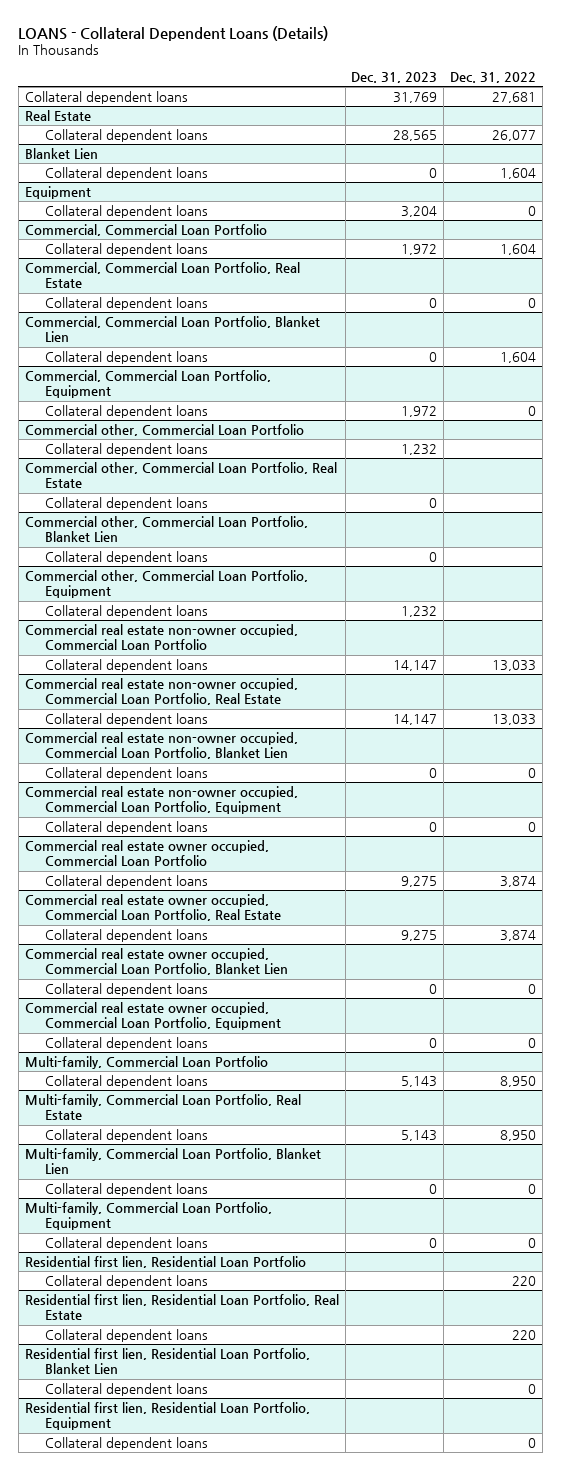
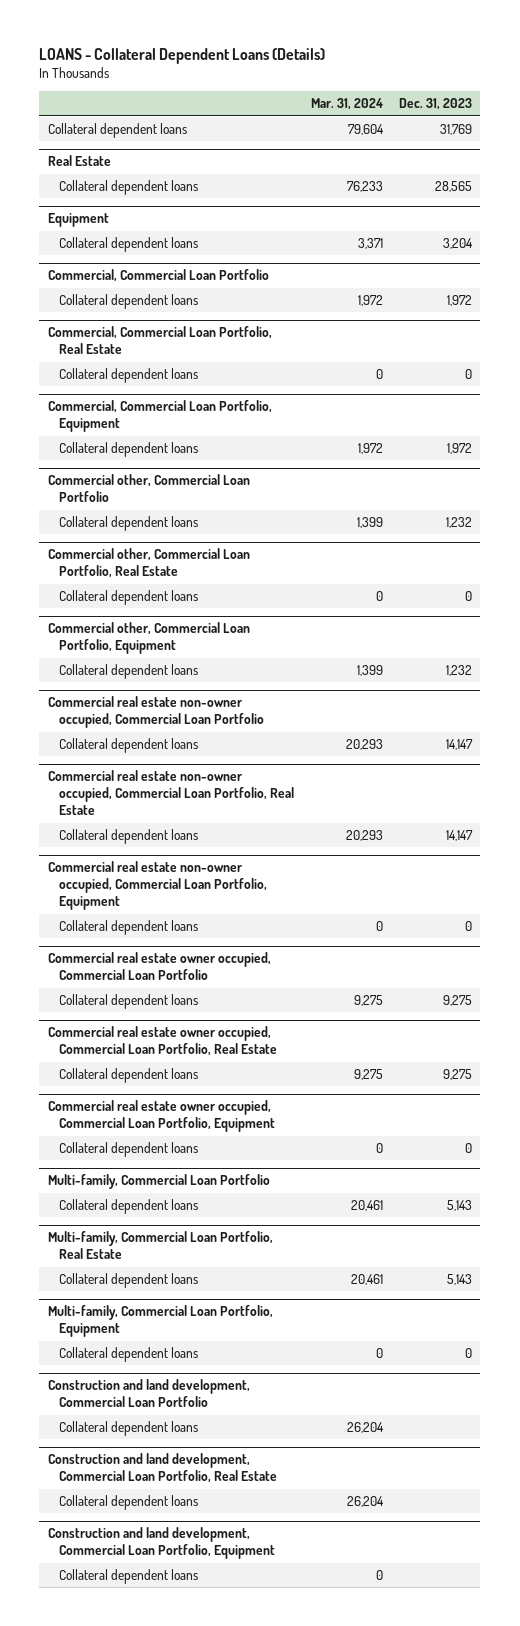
- | Dec. 31, 2023 | Dec. 31, 2022
+ | Mar. 31, 2024 | Dec. 31, 2023
- Blanket Lien
- Collateral dependent loans | 0 | 1,604
- Commercial, Commercial Loan Portfolio, Blanket Lien
- Collateral dependent loans | 0 | 1,604
- Commercial other, Commercial Loan Portfolio, Blanket Lien
- Collateral dependent loans | 0 |
- Commercial real estate non-owner occupied, Commercial Loan Portfolio, Blanket Lien
- Collateral dependent loans | 0 | 0
- Commercial real estate owner occupied, Commercial Loan Portfolio, Blanket Lien
- Collateral dependent loans | 0 | 0
- Multi-family, Commercial Loan Portfolio, Blanket Lien
- Collateral dependent loans | 0 | 0
- Residential first lien, Residential Loan Portfolio
- Collateral dependent loans | | 220
- Residential first lien, Residential Loan Portfolio, Real Estate
+ Construction and land development, Commercial Loan Portfolio
- Residential first lien, Residential Loan Portfolio, Blanket Lien
+ Construction and land development, Commercial Loan Portfolio, Real Estate
- Residential first lien, Residential Loan Portfolio, Equipment
+ Construction and land development, Commercial Loan Portfolio, Equipment

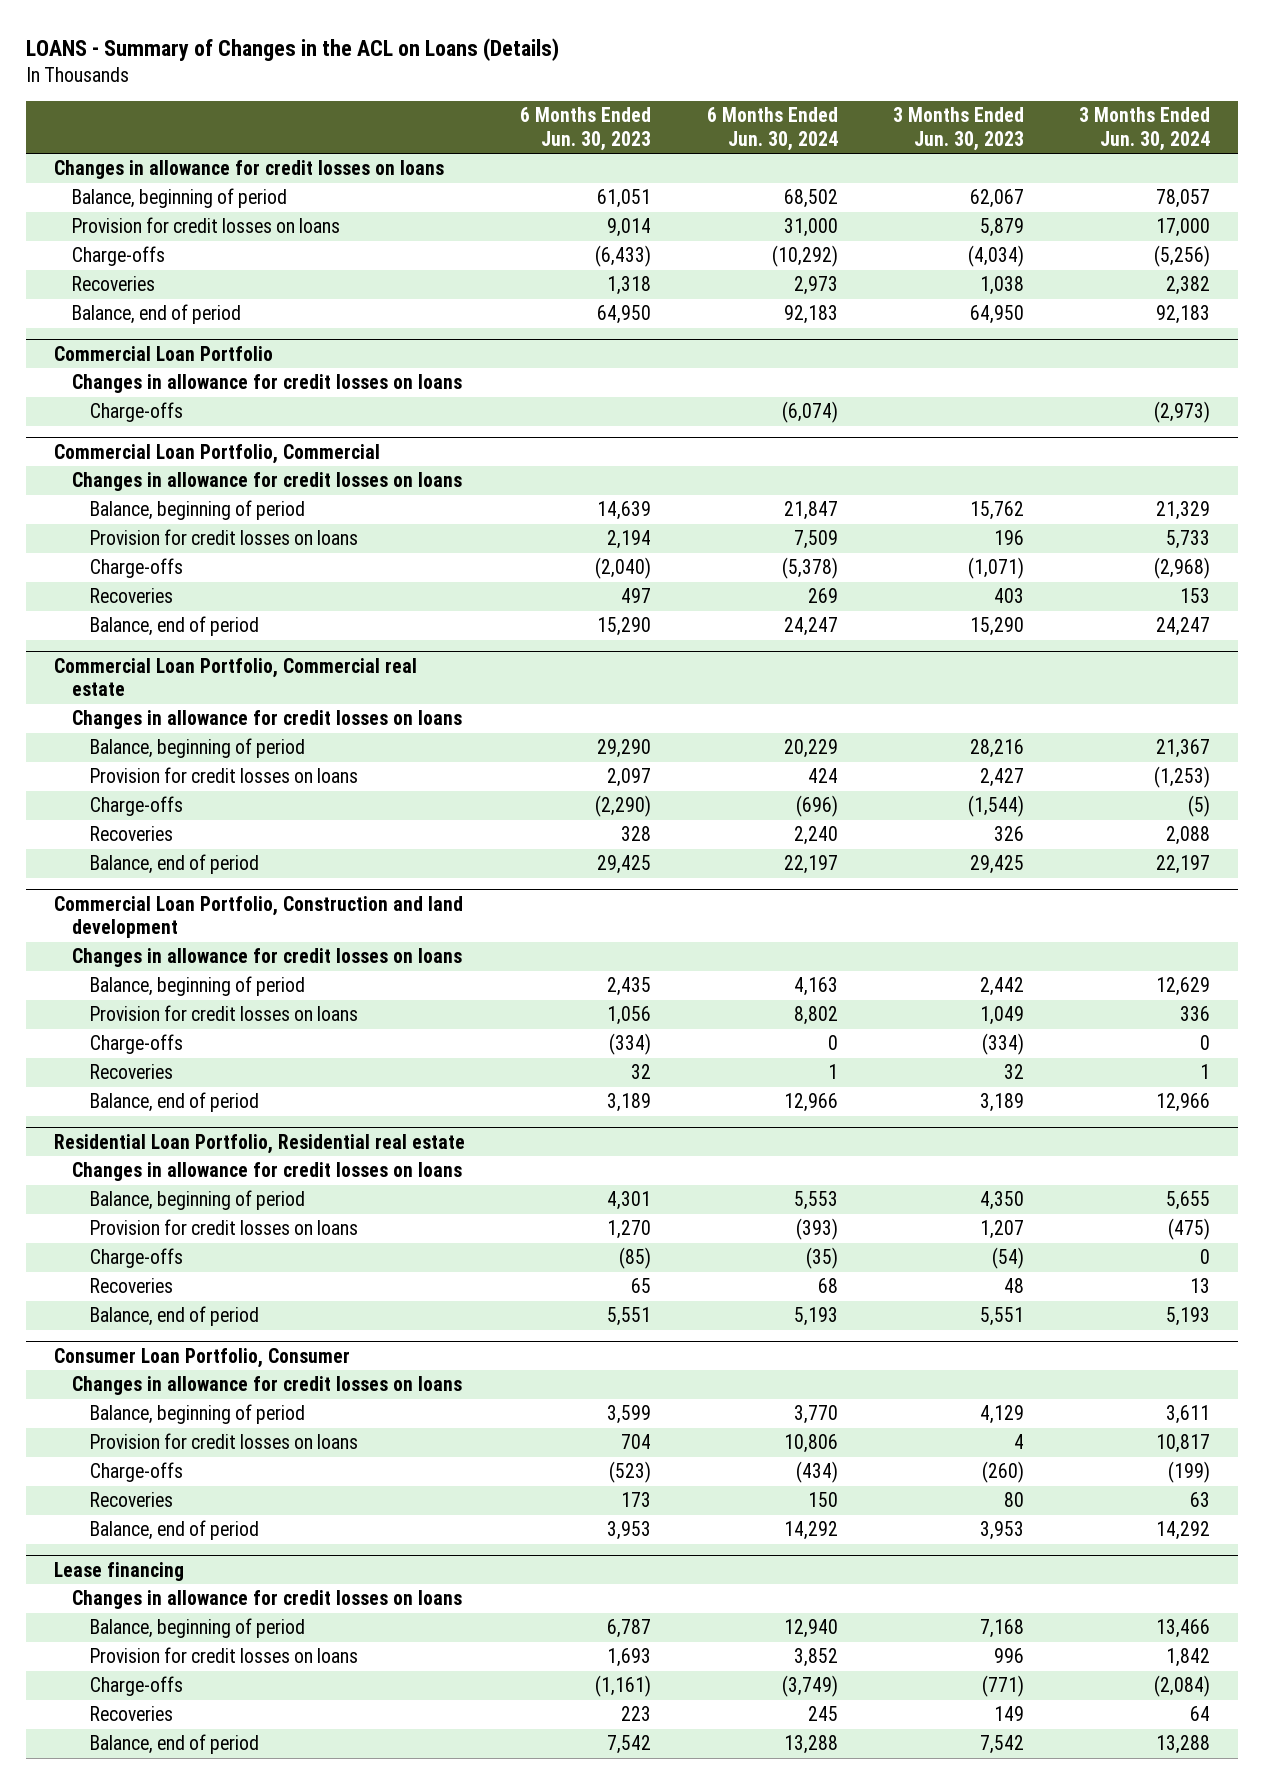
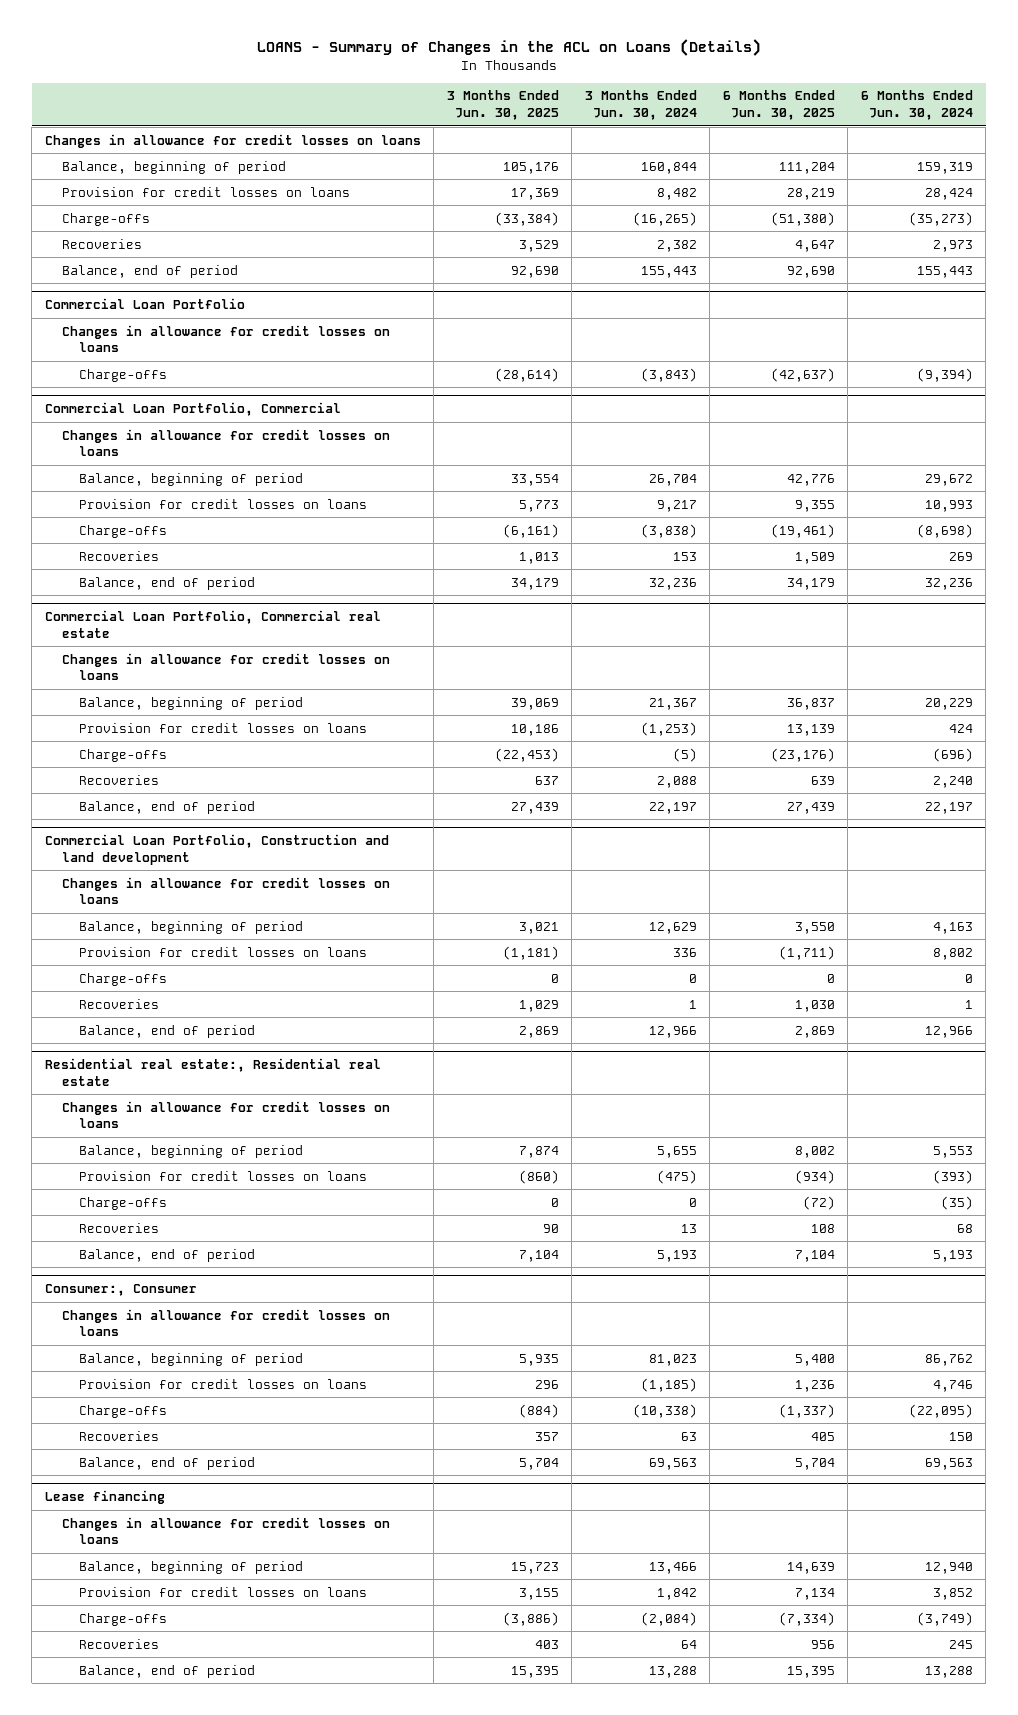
- | 6 Months Ended Jun. 30, 2023 | 6 Months Ended Jun. 30, 2024 | 3 Months Ended Jun. 30, 2023 | 3 Months Ended Jun. 30, 2024
+ | 3 Months Ended Jun. 30, 2025 | 3 Months Ended Jun. 30, 2024 | 6 Months Ended Jun. 30, 2025 | 6 Months Ended Jun. 30, 2024
- Balance, beginning of period | 61,051 | 68,502 | 62,067 | 78,057
- Provision for credit losses on loans | 9,014 | 31,000 | 5,879 | 17,000
- Charge-offs | (6,433) | (10,292) | (4,034) | (5,256)
+ Balance, beginning of period | 105,176 | 160,844 | 111,204 | 159,319
+ Provision for credit losses on loans | 17,369 | 8,482 | 28,219 | 28,424
+ Charge-offs | (33,384) | (16,265) | (51,380) | (35,273)
- Balance, end of period | 64,950 | 92,183 | 64,950 | 92,183
+ Balance, end of period | 92,690 | 155,443 | 92,690 | 155,443
@ Commercial Loan Portfolio
- Charge-offs | | (6,074) | | (2,973)
+ Charge-offs | (28,614) | (3,843) | (42,637) | (9,394)
@ Commercial Loan Portfolio, Commercial
- Balance, beginning of period | 14,639 | 21,847 | 15,762 | 21,329
- Provision for credit losses on loans | 2,194 | 7,509 | 196 | 5,733
- Charge-offs | (2,040) | (5,378) | (1,071) | (2,968)
+ Balance, beginning of period | 33,554 | 26,704 | 42,776 | 29,672
+ Provision for credit losses on loans | 5,773 | 9,217 | 9,355 | 10,993
+ Charge-offs | (6,161) | (3,838) | (19,461) | (8,698)
- Balance, end of period | 15,290 | 24,247 | 15,290 | 24,247
+ Balance, end of period | 34,179 | 32,236 | 34,179 | 32,236
- Residential Loan Portfolio, Residential real estate
+ Residential real estate:, Residential real estate
- Consumer Loan Portfolio, Consumer
+ Consumer:, Consumer
- Balance, beginning of period | 3,599 | 3,770 | 4,129 | 3,611
- Provision for credit losses on loans | 704 | 10,806 | 4 | 10,817
- Charge-offs | (523) | (434) | (260) | (199)
+ Balance, beginning of period | 5,935 | 81,023 | 5,400 | 86,762
+ Provision for credit losses on loans | 296 | (1,185) | 1,236 | 4,746
+ Charge-offs | (884) | (10,338) | (1,337) | (22,095)
- Balance, end of period | 3,953 | 14,292 | 3,953 | 14,292
+ Balance, end of period | 5,704 | 69,563 | 5,704 | 69,563

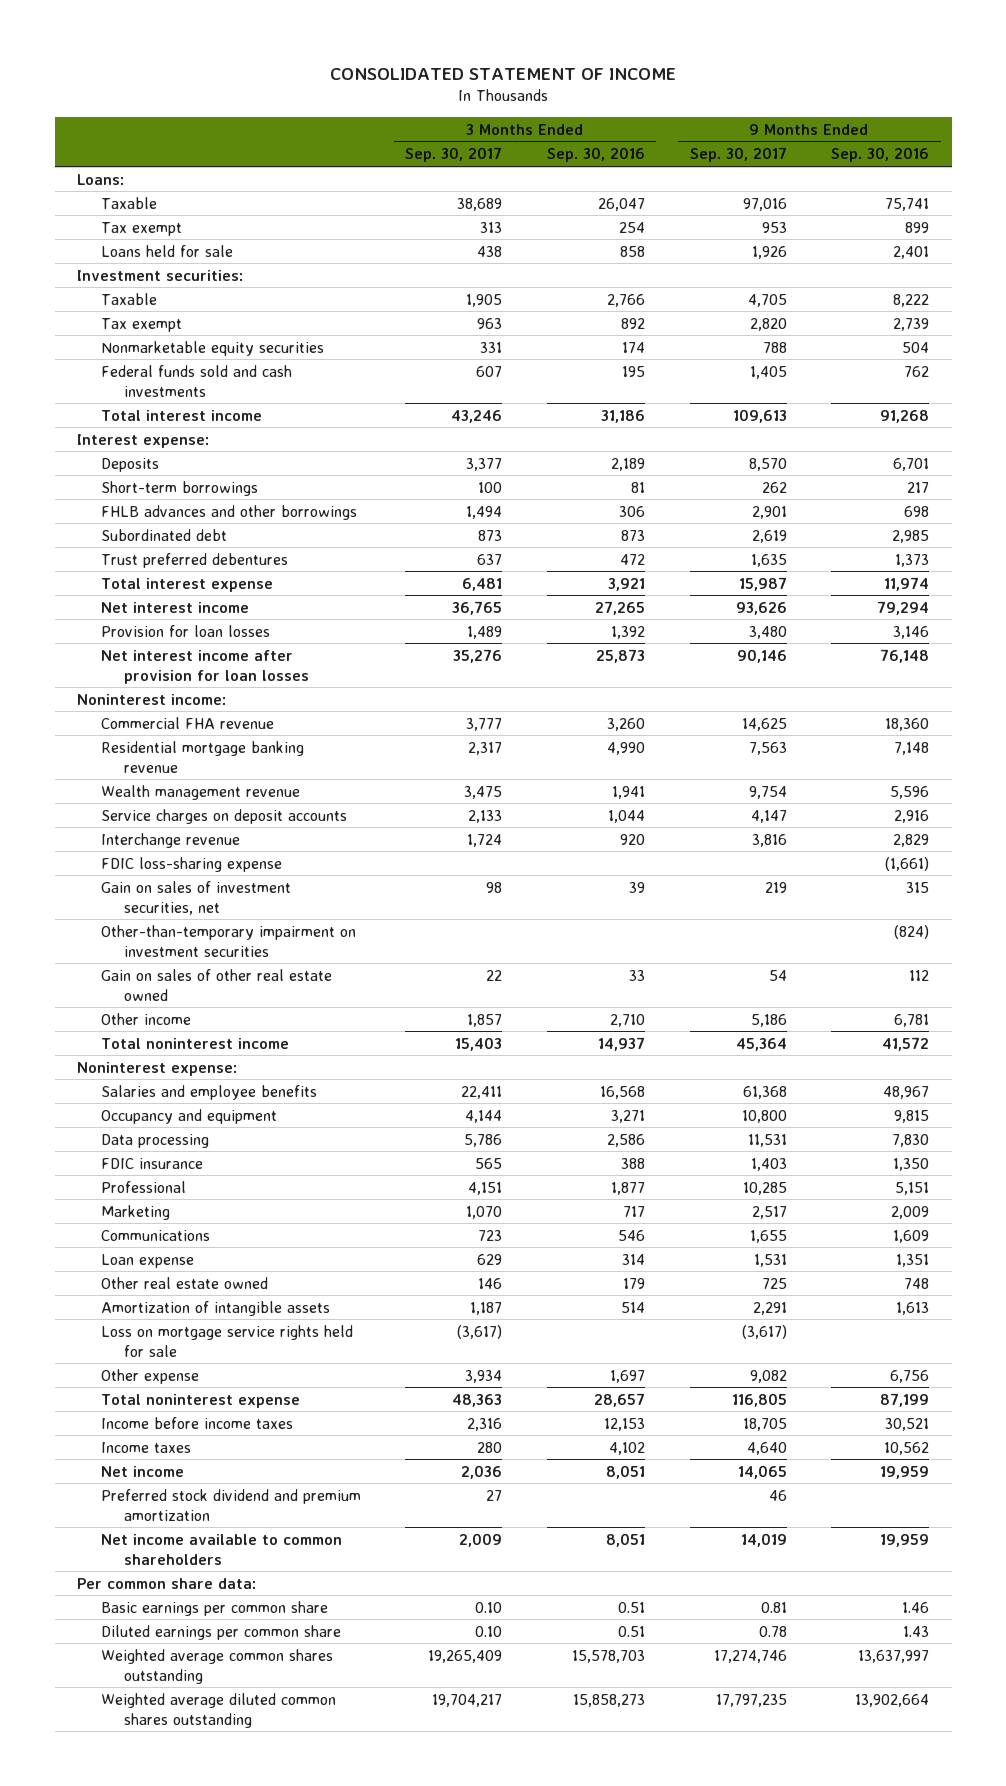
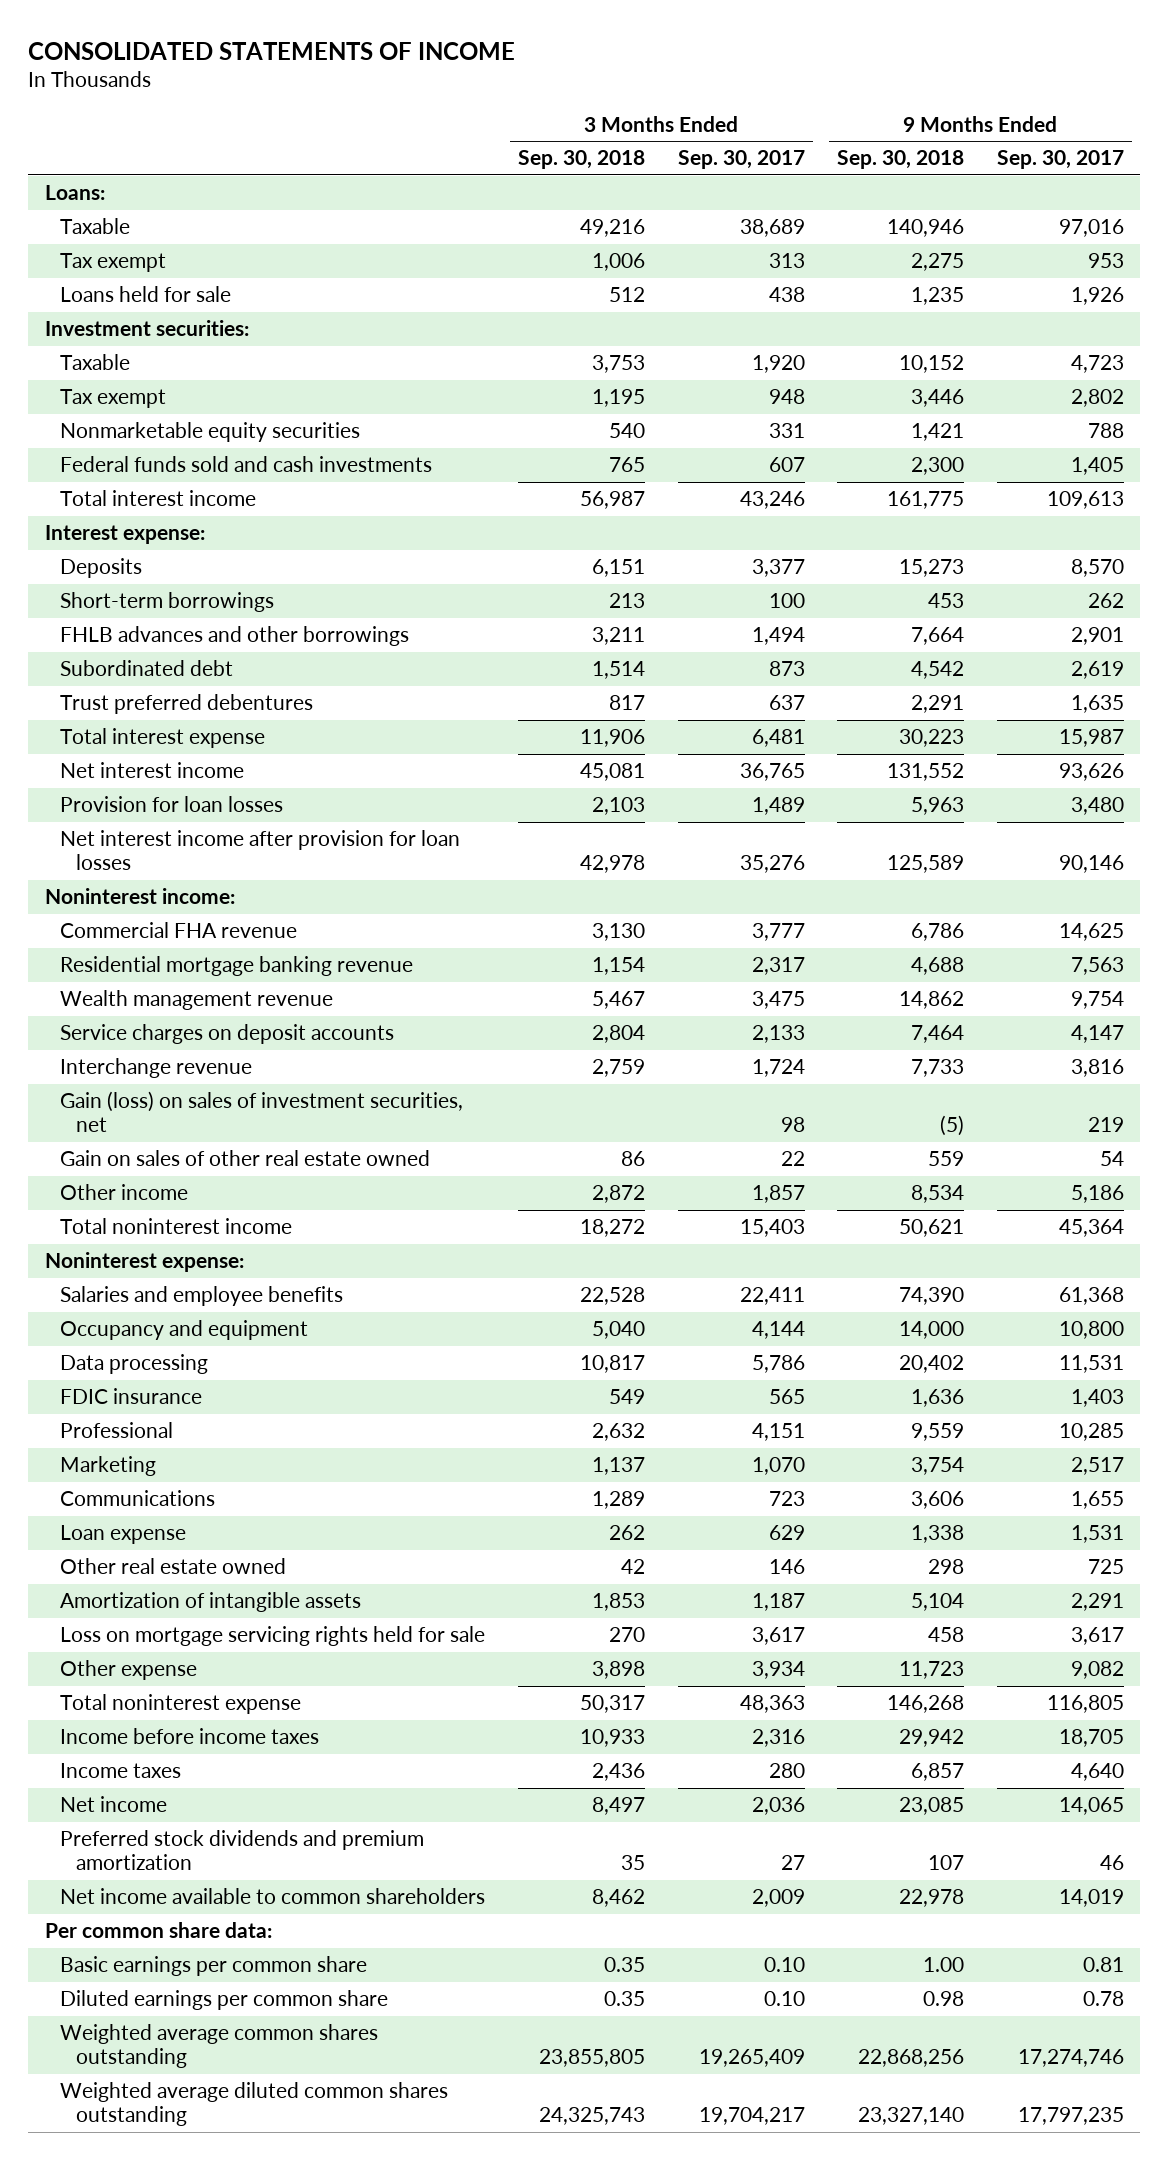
- CONSOLIDATED STATEMENT OF INCOME
+ CONSOLIDATED STATEMENTS OF INCOME
- | 3 Months Ended Sep. 30, 2017 | 3 Months Ended Sep. 30, 2016 | 9 Months Ended Sep. 30, 2017 | 9 Months Ended Sep. 30, 2016
+ | 3 Months Ended Sep. 30, 2018 | 3 Months Ended Sep. 30, 2017 | 9 Months Ended Sep. 30, 2018 | 9 Months Ended Sep. 30, 2017
- Taxable | 1,905 | 2,766 | 4,705 | 8,222
- Tax exempt | 963 | 892 | 2,820 | 2,739
+ Taxable | 3,753 | 1,920 | 10,152 | 4,723
+ Tax exempt | 1,195 | 948 | 3,446 | 2,802
- FDIC loss-sharing expense | | | | (1,661)
- Gain on sales of investment securities, net | 98 | 39 | 219 | 315
- Other-than-temporary impairment on investment securities | | | | (824)
+ Gain (loss) on sales of investment securities, net | | 98 | (5) | 219
- Loss on mortgage service rights held for sale | (3,617) | | (3,617) |
+ Loss on mortgage servicing rights held for sale | 270 | 3,617 | 458 | 3,617
- Preferred stock dividend and premium amortization | 27 | | 46 |
+ Preferred stock dividends and premium amortization | 35 | 27 | 107 | 46

